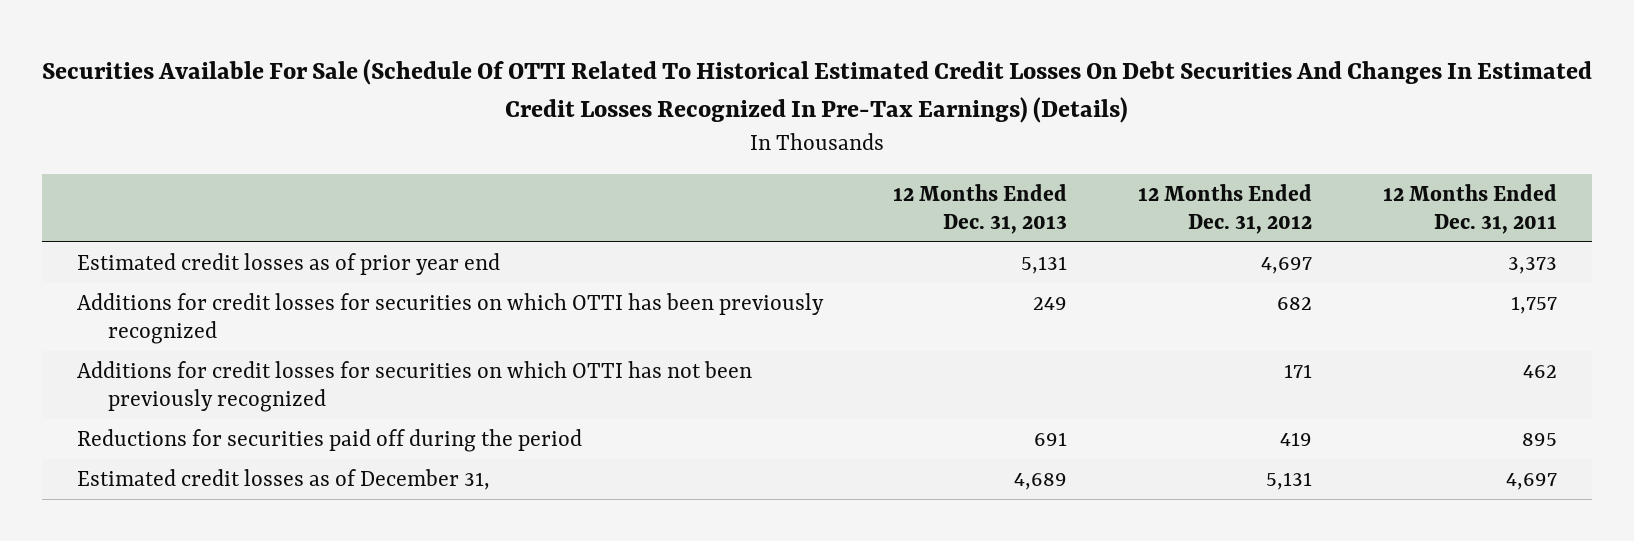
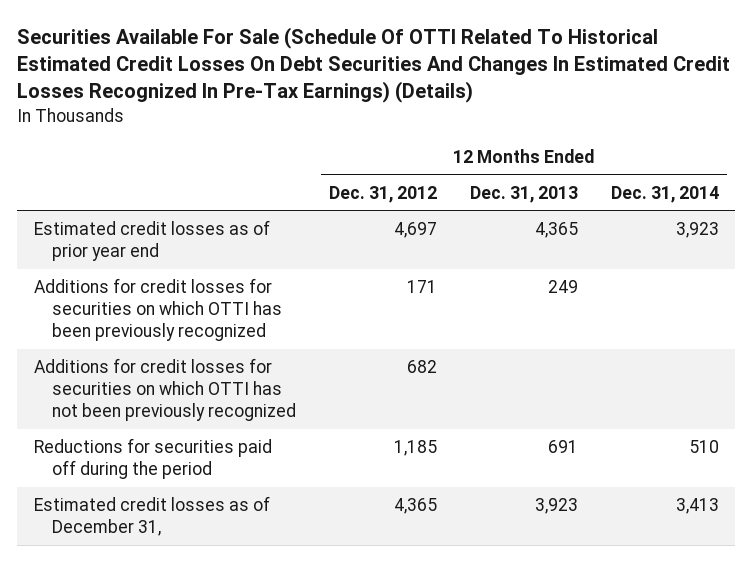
- | 12 Months Ended Dec. 31, 2013 | 12 Months Ended Dec. 31, 2012 | 12 Months Ended Dec. 31, 2011
+ | 12 Months Ended Dec. 31, 2012 | 12 Months Ended Dec. 31, 2013 | 12 Months Ended Dec. 31, 2014
- Estimated credit losses as of prior year end | 5,131 | 4,697 | 3,373
- Additions for credit losses for securities on which OTTI has been previously recognized | 249 | 682 | 1,757
- Additions for credit losses for securities on which OTTI has not been previously recognized | | 171 | 462
- Reductions for securities paid off during the period | 691 | 419 | 895
- Estimated credit losses as of December 31, | 4,689 | 5,131 | 4,697
+ Estimated credit losses as of prior year end | 4,697 | 4,365 | 3,923
+ Additions for credit losses for securities on which OTTI has been previously recognized | 171 | 249 |
+ Additions for credit losses for securities on which OTTI has not been previously recognized | 682 | |
+ Reductions for securities paid off during the period | 1,185 | 691 | 510
+ Estimated credit losses as of December 31, | 4,365 | 3,923 | 3,413

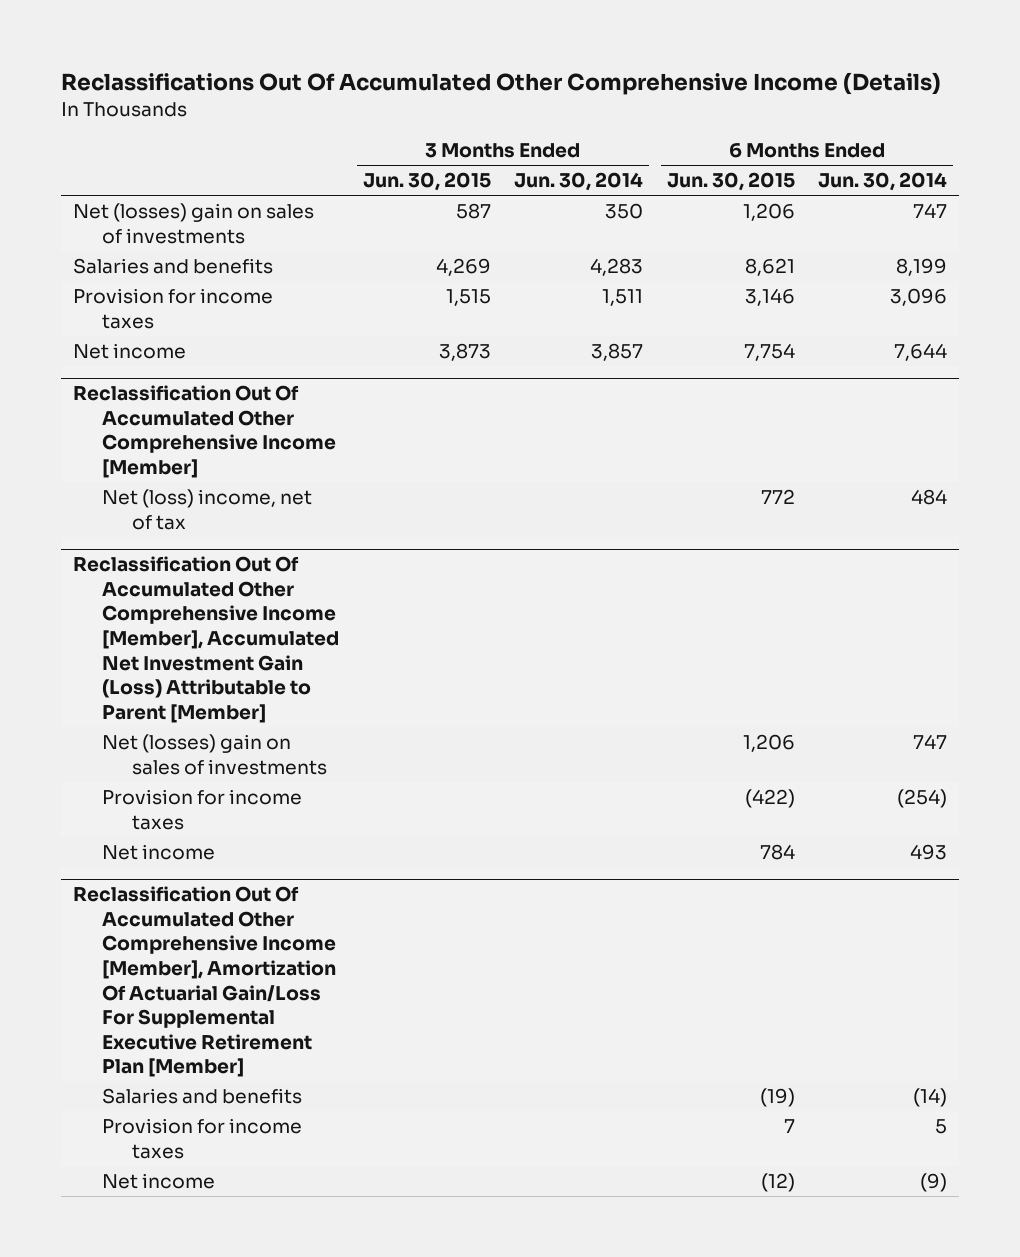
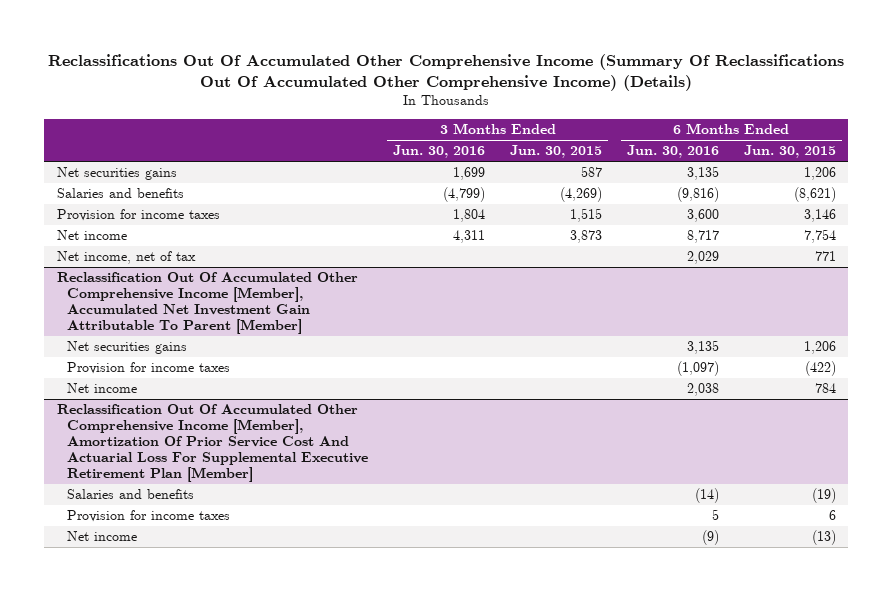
- Reclassifications Out Of Accumulated Other Comprehensive Income (Details)
+ Reclassifications Out Of Accumulated Other Comprehensive Income (Summary Of Reclassifications Out Of Accumulated Other Comprehensive Income) (Details)
- | 3 Months Ended Jun. 30, 2015 | 3 Months Ended Jun. 30, 2014 | 6 Months Ended Jun. 30, 2015 | 6 Months Ended Jun. 30, 2014
+ | 3 Months Ended Jun. 30, 2016 | 3 Months Ended Jun. 30, 2015 | 6 Months Ended Jun. 30, 2016 | 6 Months Ended Jun. 30, 2015
- Net (losses) gain on sales of investments | 587 | 350 | 1,206 | 747
- Salaries and benefits | 4,269 | 4,283 | 8,621 | 8,199
+ Net securities gains | 1,699 | 587 | 3,135 | 1,206
+ Salaries and benefits | (4,799) | (4,269) | (9,816) | (8,621)
- Reclassification Out Of Accumulated Other Comprehensive Income [Member]
- Net (loss) income, net of tax | | | 772 | 484
- Reclassification Out Of Accumulated Other Comprehensive Income [Member], Accumulated Net Investment Gain (Loss) Attributable to Parent [Member]
- Net (losses) gain on sales of investments | | | 1,206 | 747
+ Net income, net of tax | | | 2,029 | 771
+ Reclassification Out Of Accumulated Other Comprehensive Income [Member], Accumulated Net Investment Gain Attributable To Parent [Member]
+ Net securities gains | | | 3,135 | 1,206
- Reclassification Out Of Accumulated Other Comprehensive Income [Member], Amortization Of Actuarial Gain/Loss For Supplemental Executive Retirement Plan [Member]
+ Reclassification Out Of Accumulated Other Comprehensive Income [Member], Amortization Of Prior Service Cost And Actuarial Loss For Supplemental Executive Retirement Plan [Member]
- Provision for income taxes | | | 7 | 5
- Net income | | | (12) | (9)
+ Provision for income taxes | | | 5 | 6
+ Net income | | | (9) | (13)

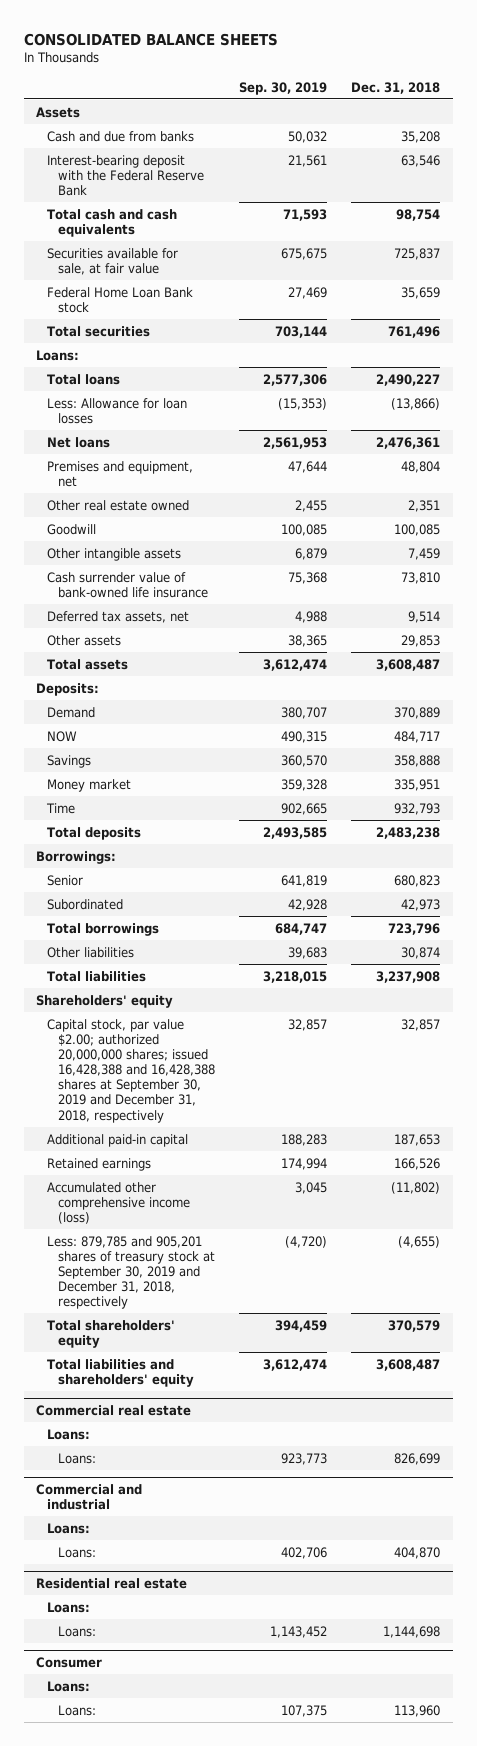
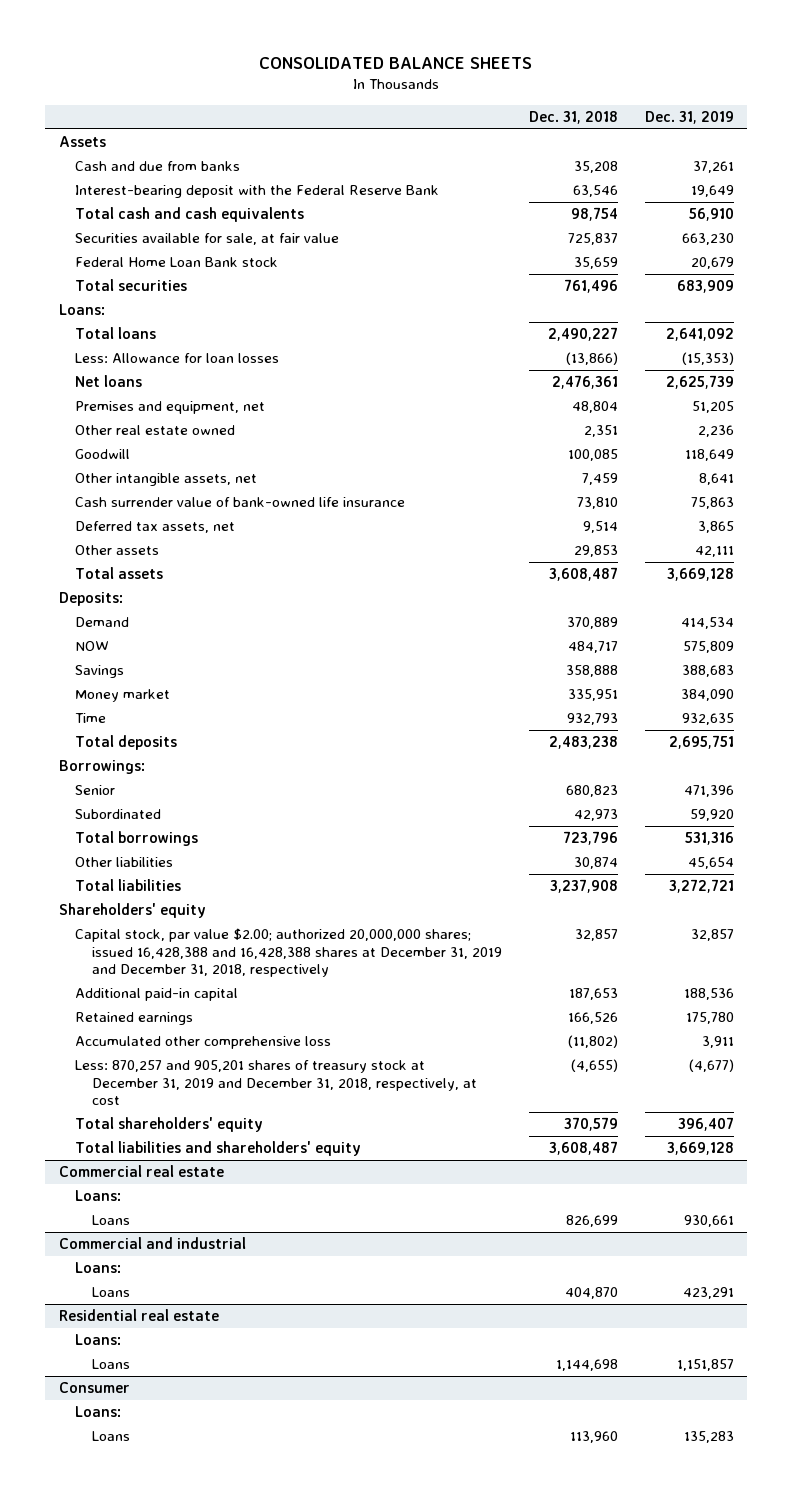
- | Sep. 30, 2019 | Dec. 31, 2018
+ | Dec. 31, 2018 | Dec. 31, 2019
- Other intangible assets | 6,879 | 7,459
+ Other intangible assets, net | 7,459 | 8,641
- Capital stock, par value $2.00; authorized 20,000,000 shares; issued 16,428,388 and 16,428,388 shares at September 30, 2019 and December 31, 2018, respectively | 32,857 | 32,857
+ Capital stock, par value $2.00; authorized 20,000,000 shares; issued 16,428,388 and 16,428,388 shares at December 31, 2019 and December 31, 2018, respectively | 32,857 | 32,857
- Accumulated other comprehensive income (loss) | 3,045 | (11,802)
- Less: 879,785 and 905,201 shares of treasury stock at September 30, 2019 and December 31, 2018, respectively | (4,720) | (4,655)
+ Accumulated other comprehensive loss | (11,802) | 3,911
+ Less: 870,257 and 905,201 shares of treasury stock at December 31, 2019 and December 31, 2018, respectively, at cost | (4,655) | (4,677)
@ Commercial real estate
- Loans: | 923,773 | 826,699
+ Loans | 826,699 | 930,661
@ Commercial and industrial
- Loans: | 402,706 | 404,870
+ Loans | 404,870 | 423,291
@ Residential real estate
- Loans: | 1,143,452 | 1,144,698
+ Loans | 1,144,698 | 1,151,857
@ Consumer
- Loans: | 107,375 | 113,960
+ Loans | 113,960 | 135,283

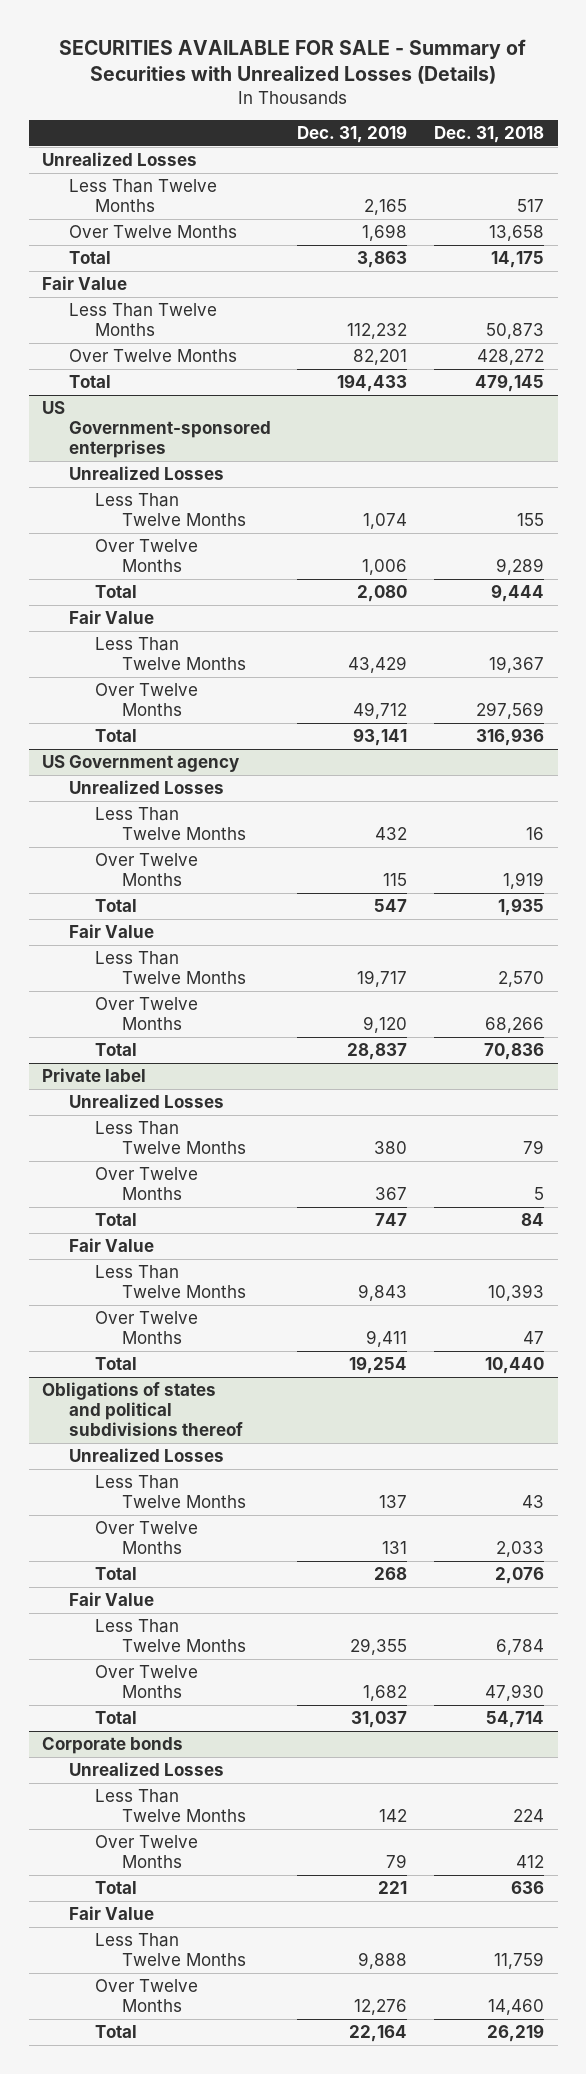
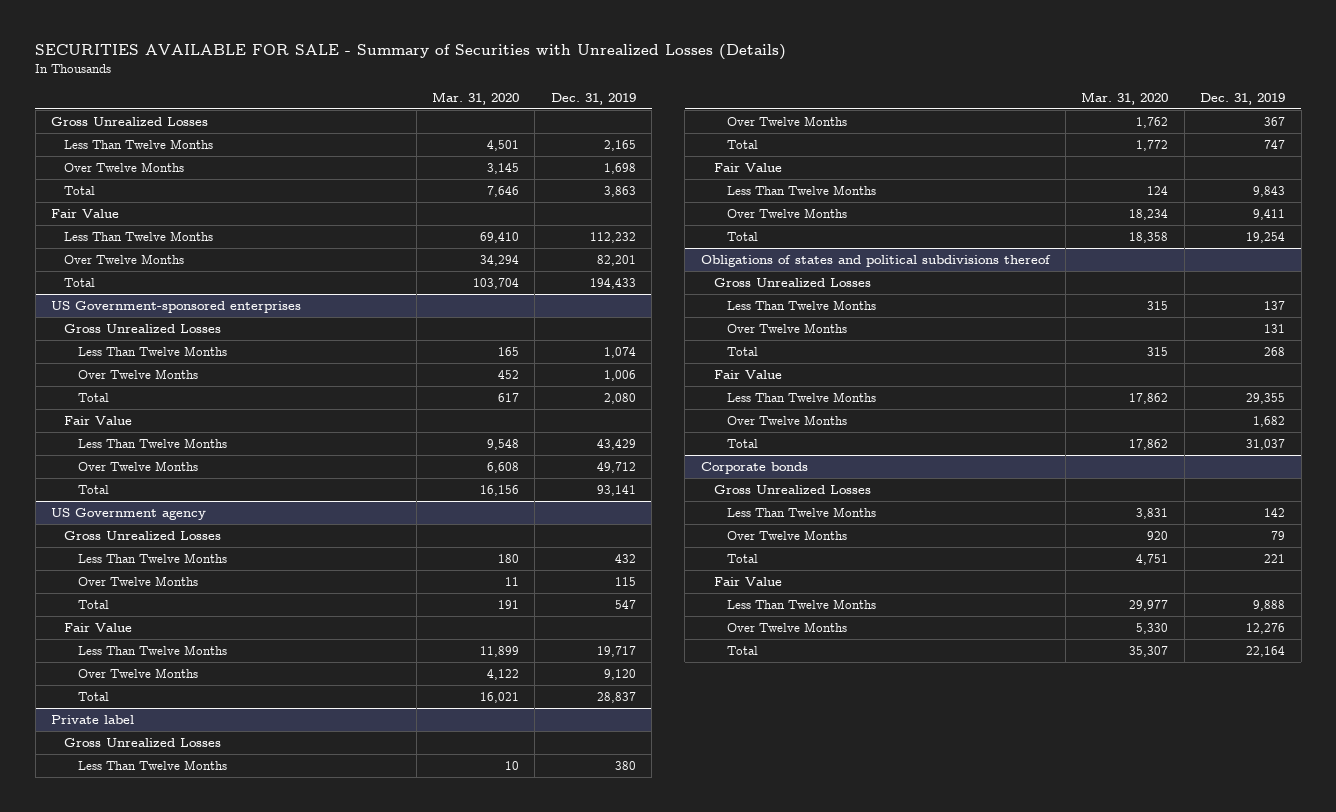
- | Dec. 31, 2019 | Dec. 31, 2018
+ | Mar. 31, 2020 | Dec. 31, 2019
- Unrealized Losses
+ Gross Unrealized Losses
@ US Government-sponsored enterprises
- Unrealized Losses
+ Gross Unrealized Losses
@ US Government agency
- Unrealized Losses
+ Gross Unrealized Losses
@ Private label
- Unrealized Losses
+ Gross Unrealized Losses
@ Obligations of states and political subdivisions thereof
- Unrealized Losses
+ Gross Unrealized Losses
@ Corporate bonds
- Unrealized Losses
+ Gross Unrealized Losses

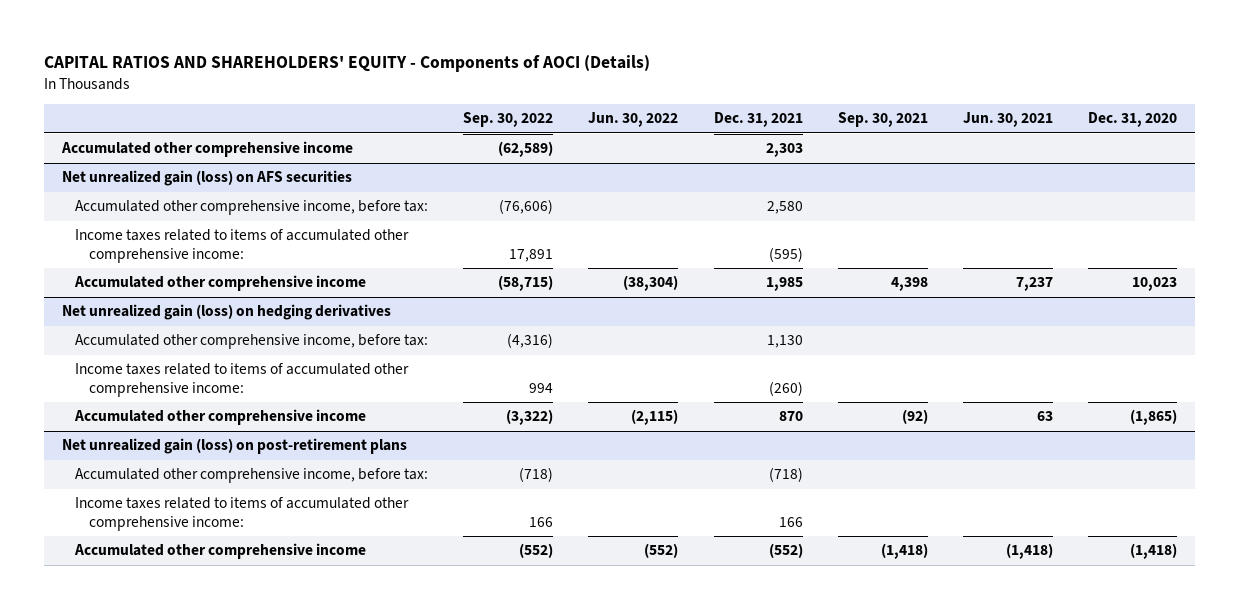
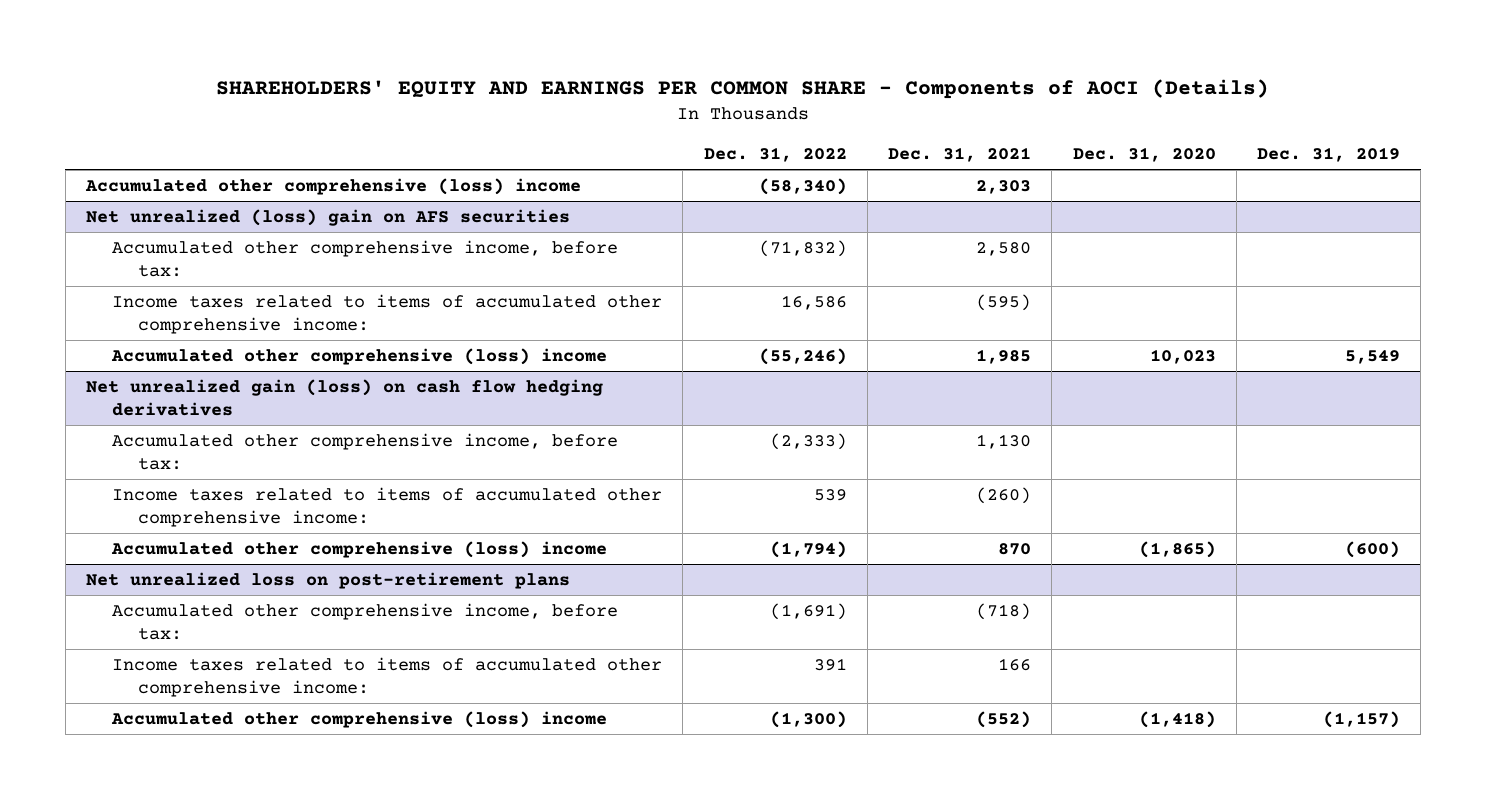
- CAPITAL RATIOS AND SHAREHOLDERS' EQUITY - Components of AOCI (Details)
+ SHAREHOLDERS' EQUITY AND EARNINGS PER COMMON SHARE - Components of AOCI (Details)
- | Sep. 30, 2022 | Jun. 30, 2022 | Dec. 31, 2021 | Sep. 30, 2021 | Jun. 30, 2021 | Dec. 31, 2020
+ | Dec. 31, 2022 | Dec. 31, 2021 | Dec. 31, 2020 | Dec. 31, 2019
- Accumulated other comprehensive income | (62,589) | | 2,303 | | |
- Net unrealized gain (loss) on AFS securities
+ Accumulated other comprehensive (loss) income | (58,340) | 2,303 | |
+ Net unrealized (loss) gain on AFS securities
- Accumulated other comprehensive income | (58,715) | (38,304) | 1,985 | 4,398 | 7,237 | 10,023
- Net unrealized gain (loss) on hedging derivatives
+ Accumulated other comprehensive (loss) income | (55,246) | 1,985 | 10,023 | 5,549
+ Net unrealized gain (loss) on cash flow hedging derivatives
- Accumulated other comprehensive income | (3,322) | (2,115) | 870 | (92) | 63 | (1,865)
- Net unrealized gain (loss) on post-retirement plans
+ Accumulated other comprehensive (loss) income | (1,794) | 870 | (1,865) | (600)
+ Net unrealized loss on post-retirement plans
- Accumulated other comprehensive income | (552) | (552) | (552) | (1,418) | (1,418) | (1,418)
+ Accumulated other comprehensive (loss) income | (1,300) | (552) | (1,418) | (1,157)

